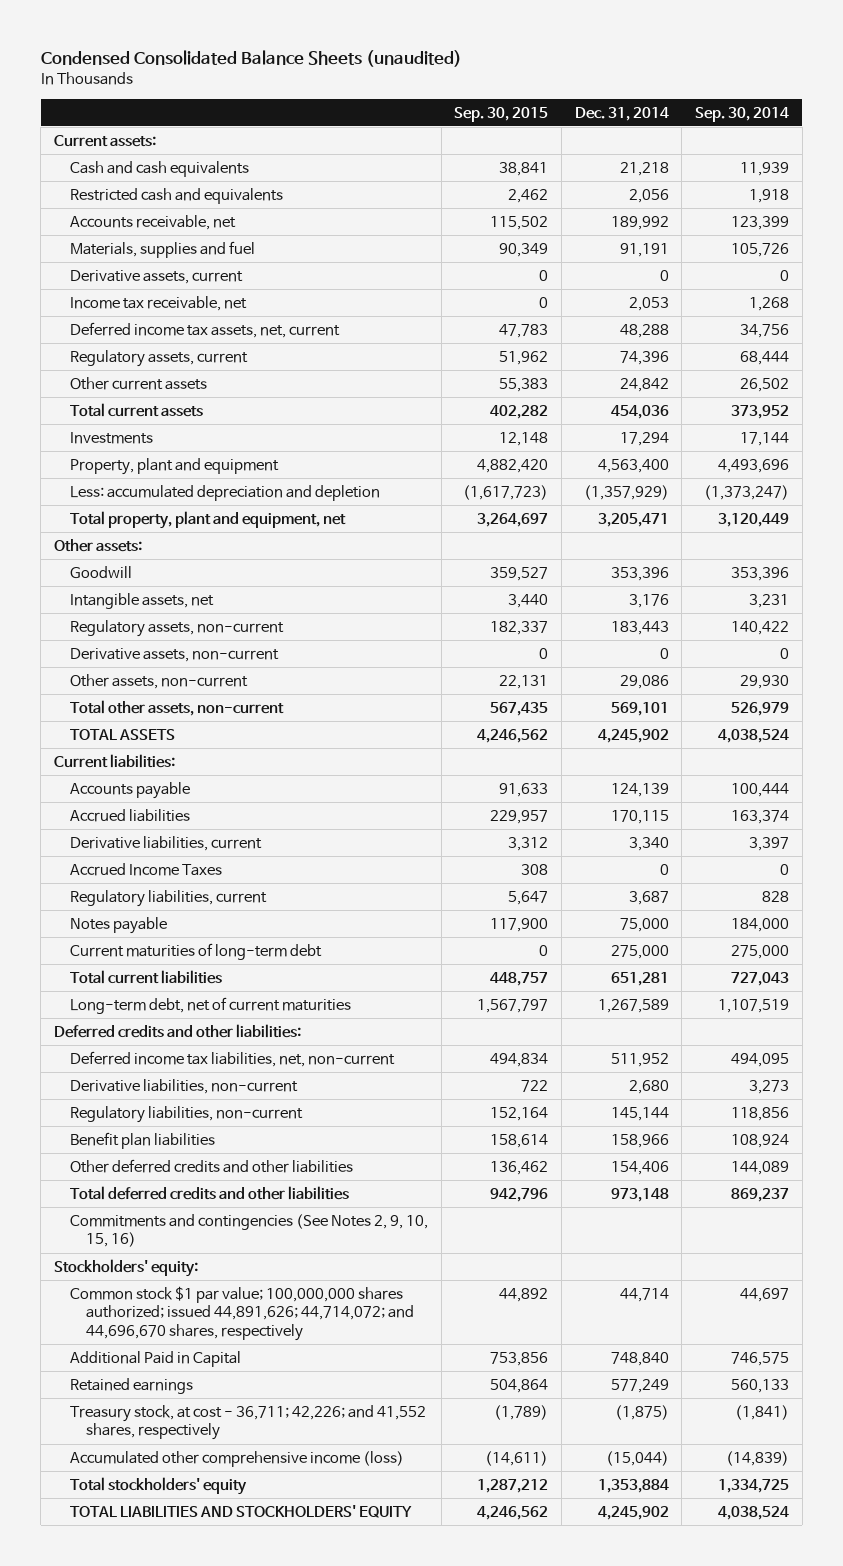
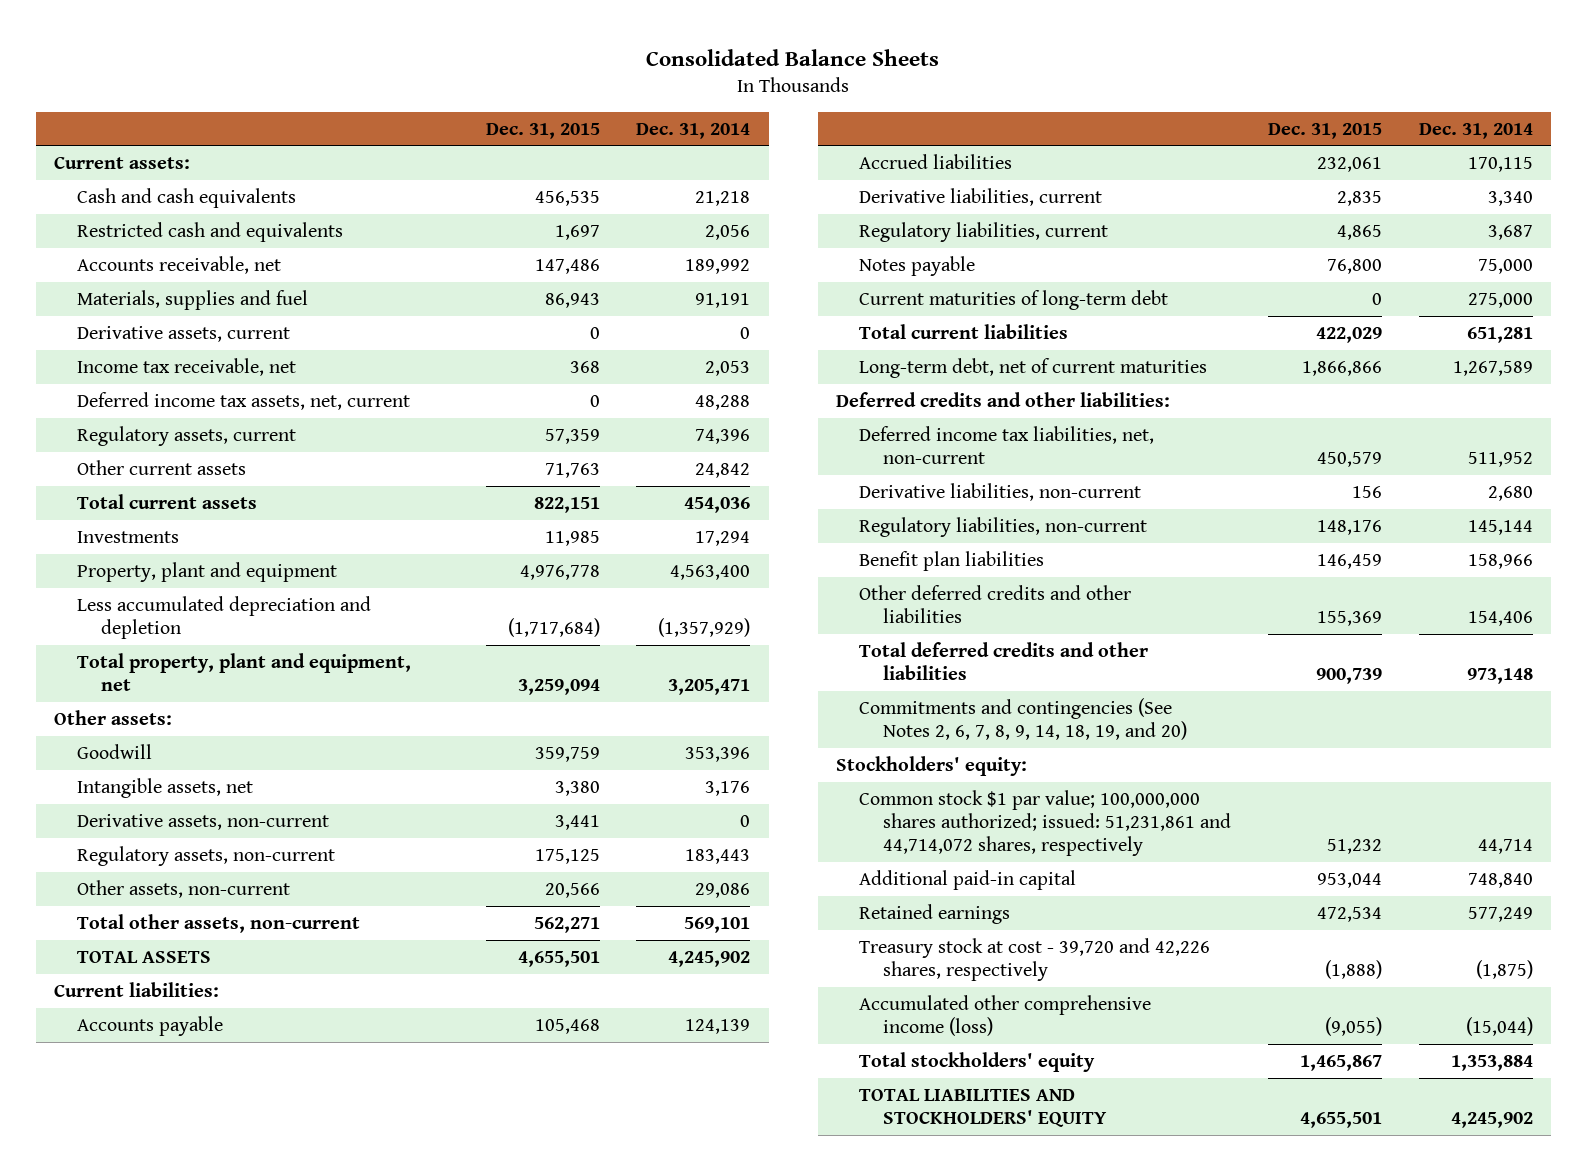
- Condensed Consolidated Balance Sheets (unaudited)
+ Consolidated Balance Sheets
- | Sep. 30, 2015 | Dec. 31, 2014 | Sep. 30, 2014
+ | Dec. 31, 2015 | Dec. 31, 2014
- Less: accumulated depreciation and depletion | (1,617,723) | (1,357,929) | (1,373,247)
+ Less accumulated depreciation and depletion | (1,717,684) | (1,357,929)
moved down: Regulatory assets, non-current | 175,125 | 183,443
- Accrued Income Taxes | 308 | 0 | 0
- Commitments and contingencies (See Notes 2, 9, 10, 15, 16)
+ Commitments and contingencies (See Notes 2, 6, 7, 8, 9, 14, 18, 19, and 20)
- Common stock $1 par value; 100,000,000 shares authorized; issued 44,891,626; 44,714,072; and 44,696,670 shares, respectively | 44,892 | 44,714 | 44,697
- Additional Paid in Capital | 753,856 | 748,840 | 746,575
+ Common stock $1 par value; 100,000,000 shares authorized; issued: 51,231,861 and 44,714,072 shares, respectively | 51,232 | 44,714
+ Additional paid-in capital | 953,044 | 748,840
- Treasury stock, at cost - 36,711; 42,226; and 41,552 shares, respectively | (1,789) | (1,875) | (1,841)
+ Treasury stock at cost - 39,720 and 42,226 shares, respectively | (1,888) | (1,875)

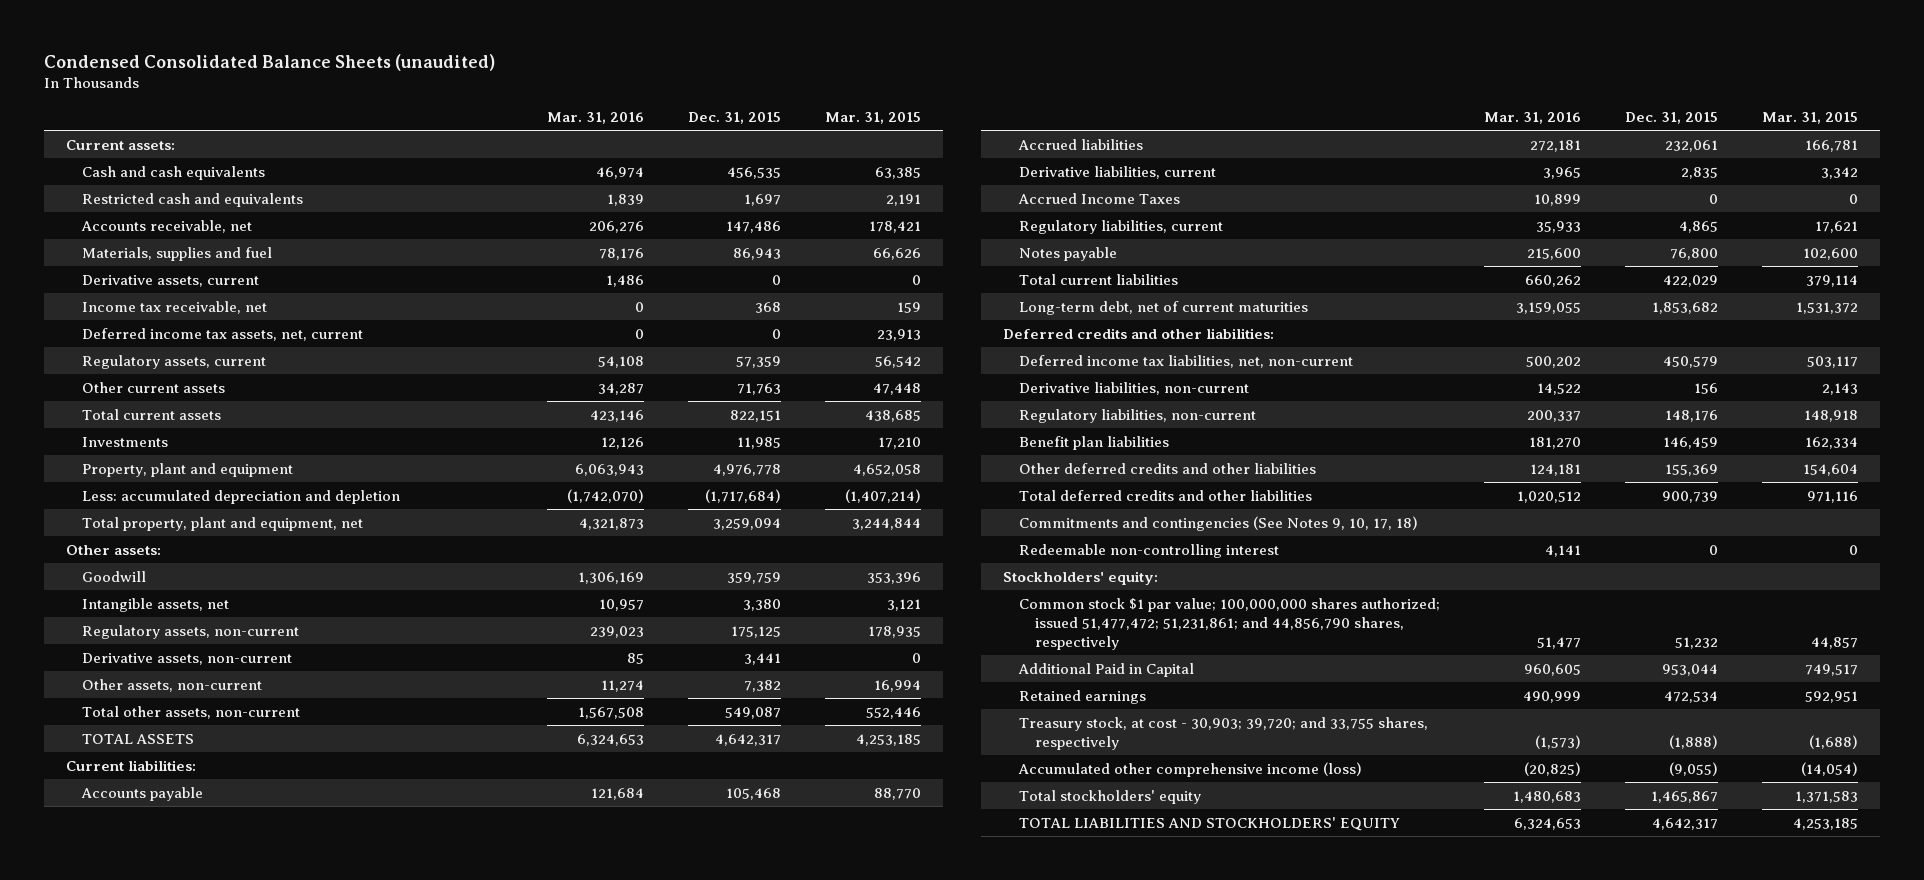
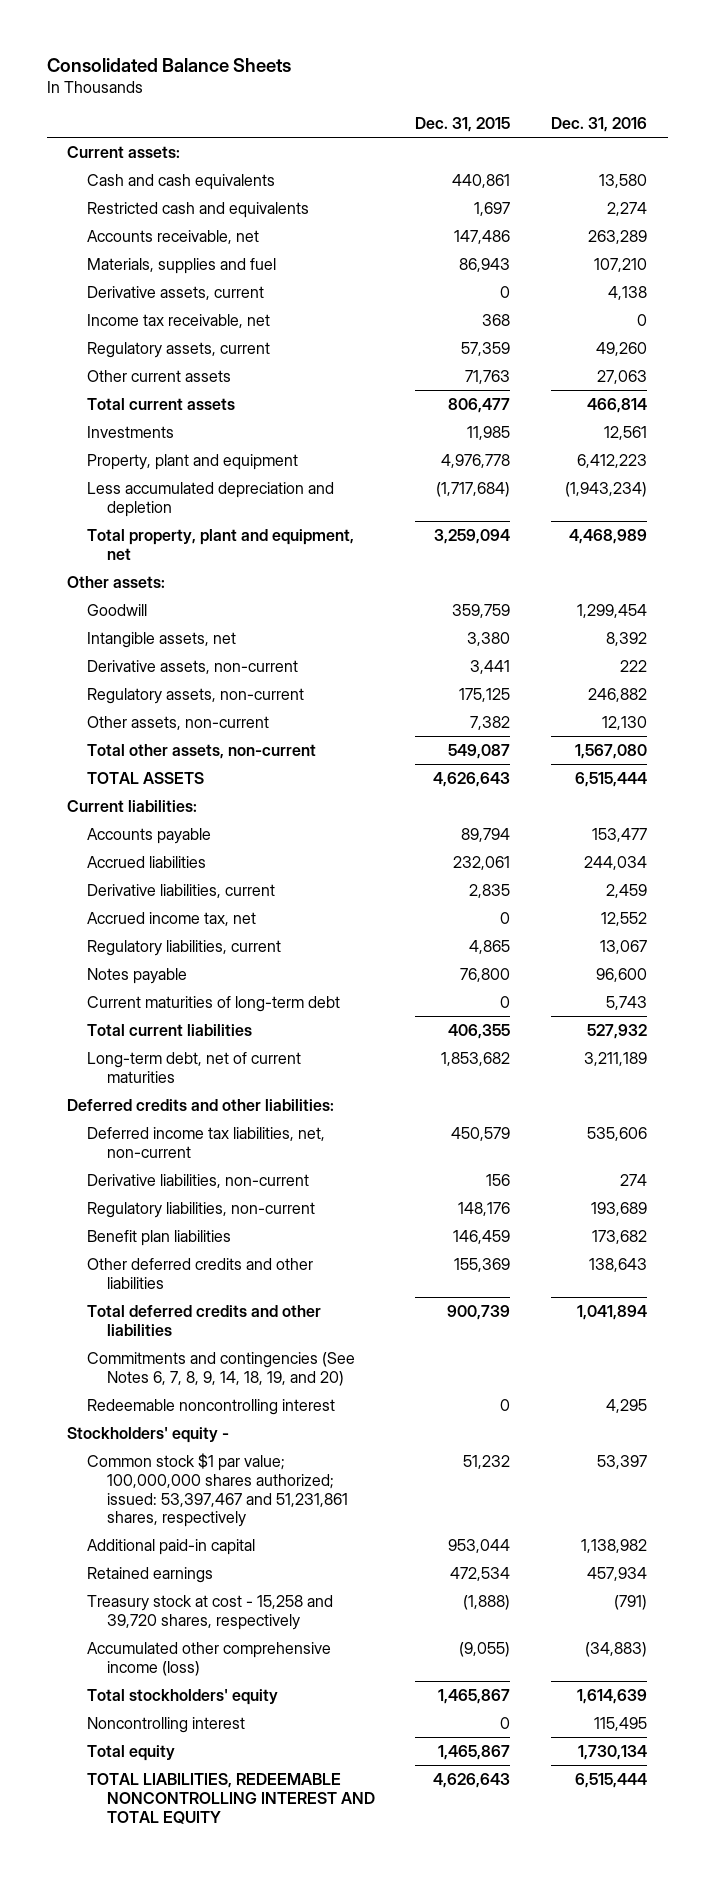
- Condensed Consolidated Balance Sheets (unaudited)
+ Consolidated Balance Sheets
- | Mar. 31, 2016 | Dec. 31, 2015 | Mar. 31, 2015
+ | Dec. 31, 2015 | Dec. 31, 2016
- Cash and cash equivalents | 46,974 | 456,535 | 63,385
+ Cash and cash equivalents | 440,861 | 13,580
- Deferred income tax assets, net, current | 0 | 0 | 23,913
- Total current assets | 423,146 | 822,151 | 438,685
+ Total current assets | 806,477 | 466,814
- Less: accumulated depreciation and depletion | (1,742,070) | (1,717,684) | (1,407,214)
+ Less accumulated depreciation and depletion | (1,717,684) | (1,943,234)
moved down: Regulatory assets, non-current | 175,125 | 246,882
- TOTAL ASSETS | 6,324,653 | 4,642,317 | 4,253,185
+ TOTAL ASSETS | 4,626,643 | 6,515,444
- Accounts payable | 121,684 | 105,468 | 88,770
+ Accounts payable | 89,794 | 153,477
- Accrued Income Taxes | 10,899 | 0 | 0
+ Accrued income tax, net | 0 | 12,552
- Total current liabilities | 660,262 | 422,029 | 379,114
+ Current maturities of long-term debt | 0 | 5,743
+ Total current liabilities | 406,355 | 527,932
- Commitments and contingencies (See Notes 9, 10, 17, 18)
- Redeemable non-controlling interest | 4,141 | 0 | 0
- Stockholders' equity:
- Common stock $1 par value; 100,000,000 shares authorized; issued 51,477,472; 51,231,861; and 44,856,790 shares, respectively | 51,477 | 51,232 | 44,857
- Additional Paid in Capital | 960,605 | 953,044 | 749,517
+ Commitments and contingencies (See Notes 6, 7, 8, 9, 14, 18, 19, and 20)
+ Redeemable noncontrolling interest | 0 | 4,295
+ Stockholders' equity -
+ Common stock $1 par value; 100,000,000 shares authorized; issued: 53,397,467 and 51,231,861 shares, respectively | 51,232 | 53,397
+ Additional paid-in capital | 953,044 | 1,138,982
- Treasury stock, at cost - 30,903; 39,720; and 33,755 shares, respectively | (1,573) | (1,888) | (1,688)
+ Treasury stock at cost - 15,258 and 39,720 shares, respectively | (1,888) | (791)
- TOTAL LIABILITIES AND STOCKHOLDERS' EQUITY | 6,324,653 | 4,642,317 | 4,253,185
+ Noncontrolling interest | 0 | 115,495
+ Total equity | 1,465,867 | 1,730,134
+ TOTAL LIABILITIES, REDEEMABLE NONCONTROLLING INTEREST AND TOTAL EQUITY | 4,626,643 | 6,515,444

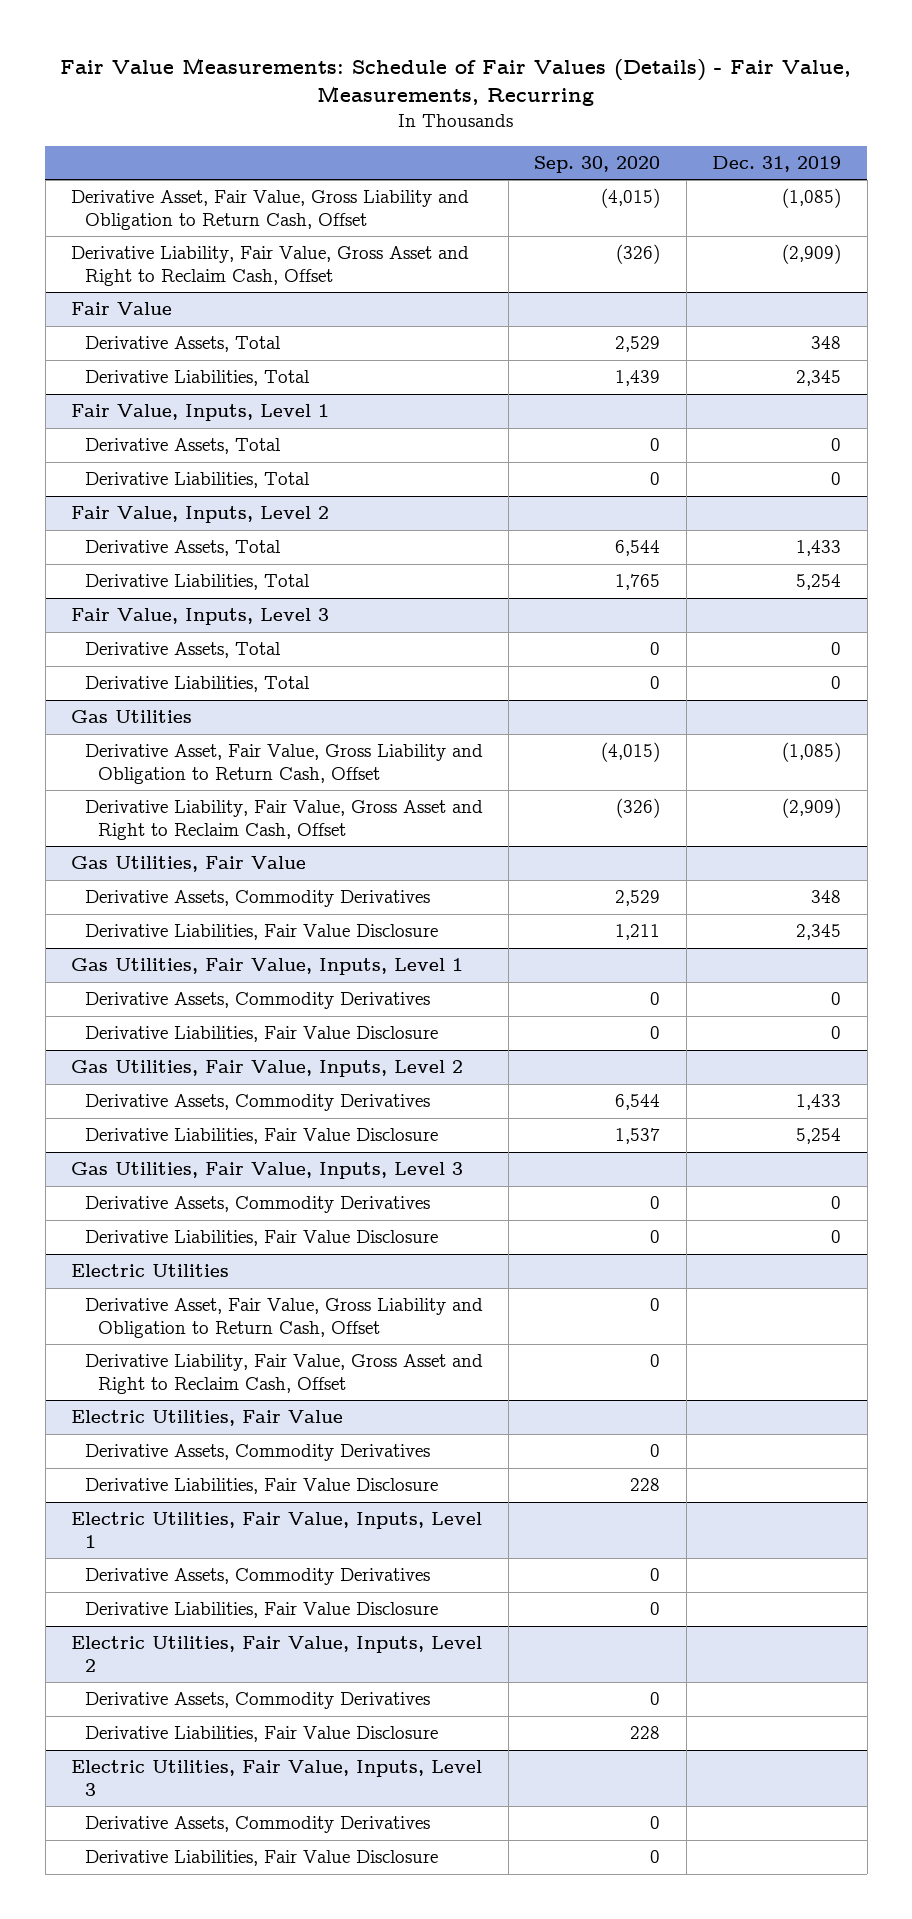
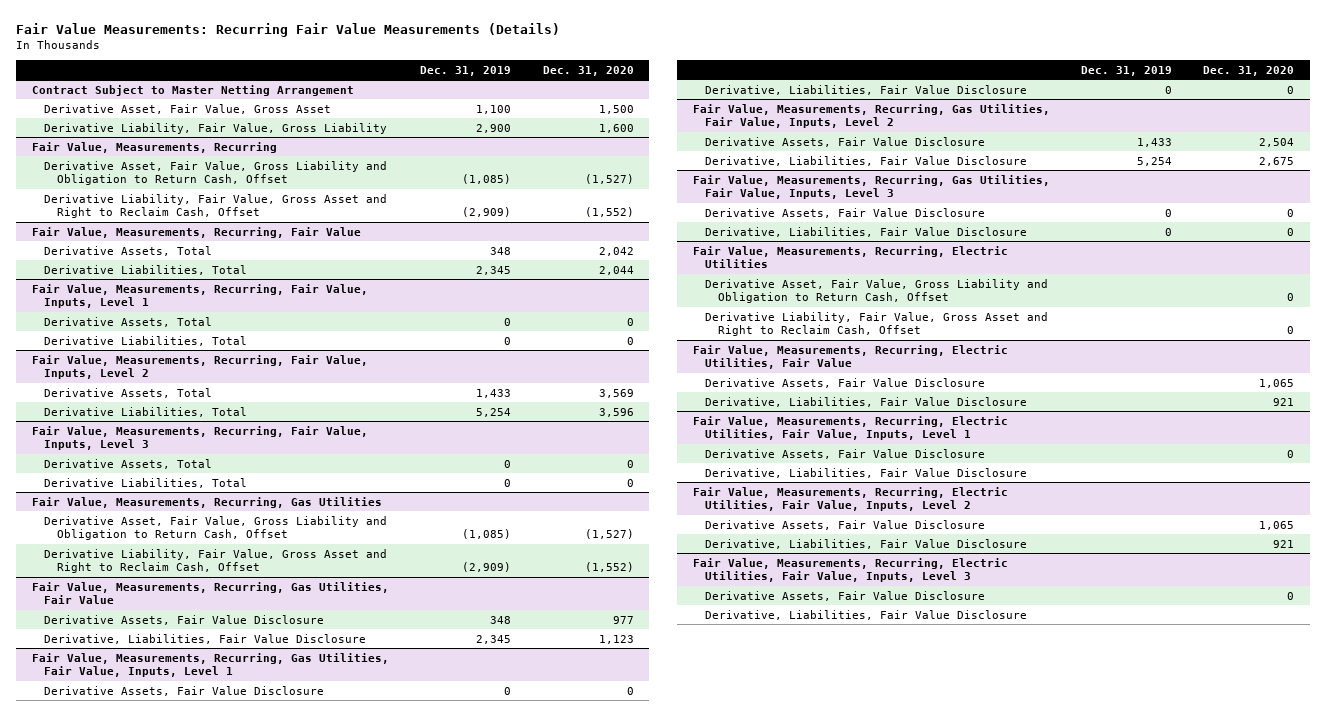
- Fair Value Measurements: Schedule of Fair Values (Details) - Fair Value, Measurements, Recurring
+ Fair Value Measurements: Recurring Fair Value Measurements (Details)
- | Sep. 30, 2020 | Dec. 31, 2019
+ | Dec. 31, 2019 | Dec. 31, 2020
+ Contract Subject to Master Netting Arrangement
+ Derivative Asset, Fair Value, Gross Asset | 1,100 | 1,500
+ Derivative Liability, Fair Value, Gross Liability | 2,900 | 1,600
+ Fair Value, Measurements, Recurring
- Fair Value
+ Fair Value, Measurements, Recurring, Fair Value
- Fair Value, Inputs, Level 1
+ Fair Value, Measurements, Recurring, Fair Value, Inputs, Level 1
- Fair Value, Inputs, Level 2
+ Fair Value, Measurements, Recurring, Fair Value, Inputs, Level 2
- Fair Value, Inputs, Level 3
+ Fair Value, Measurements, Recurring, Fair Value, Inputs, Level 3
- Gas Utilities
+ Fair Value, Measurements, Recurring, Gas Utilities
- Gas Utilities, Fair Value
- Derivative Assets, Commodity Derivatives | 2,529 | 348
- Derivative Liabilities, Fair Value Disclosure | 1,211 | 2,345
- Gas Utilities, Fair Value, Inputs, Level 1
- Derivative Assets, Commodity Derivatives | 0 | 0
- Derivative Liabilities, Fair Value Disclosure | 0 | 0
- Gas Utilities, Fair Value, Inputs, Level 2
- Derivative Assets, Commodity Derivatives | 6,544 | 1,433
- Derivative Liabilities, Fair Value Disclosure | 1,537 | 5,254
- Gas Utilities, Fair Value, Inputs, Level 3
- Derivative Assets, Commodity Derivatives | 0 | 0
- Derivative Liabilities, Fair Value Disclosure | 0 | 0
- Electric Utilities
+ Fair Value, Measurements, Recurring, Gas Utilities, Fair Value
+ Derivative Assets, Fair Value Disclosure | 348 | 977
+ Derivative, Liabilities, Fair Value Disclosure | 2,345 | 1,123
+ Fair Value, Measurements, Recurring, Gas Utilities, Fair Value, Inputs, Level 1
+ Derivative Assets, Fair Value Disclosure | 0 | 0
+ Derivative, Liabilities, Fair Value Disclosure | 0 | 0
+ Fair Value, Measurements, Recurring, Gas Utilities, Fair Value, Inputs, Level 2
+ Derivative Assets, Fair Value Disclosure | 1,433 | 2,504
+ Derivative, Liabilities, Fair Value Disclosure | 5,254 | 2,675
+ Fair Value, Measurements, Recurring, Gas Utilities, Fair Value, Inputs, Level 3
+ Derivative Assets, Fair Value Disclosure | 0 | 0
+ Derivative, Liabilities, Fair Value Disclosure | 0 | 0
+ Fair Value, Measurements, Recurring, Electric Utilities
- Electric Utilities, Fair Value
- Derivative Assets, Commodity Derivatives | 0 |
- Derivative Liabilities, Fair Value Disclosure | 228 |
- Electric Utilities, Fair Value, Inputs, Level 1
- Derivative Assets, Commodity Derivatives | 0 |
- Derivative Liabilities, Fair Value Disclosure | 0 |
- Electric Utilities, Fair Value, Inputs, Level 2
- Derivative Assets, Commodity Derivatives | 0 |
- Derivative Liabilities, Fair Value Disclosure | 228 |
- Electric Utilities, Fair Value, Inputs, Level 3
- Derivative Assets, Commodity Derivatives | 0 |
- Derivative Liabilities, Fair Value Disclosure | 0 |
+ Fair Value, Measurements, Recurring, Electric Utilities, Fair Value
+ Derivative Assets, Fair Value Disclosure | | 1,065
+ Derivative, Liabilities, Fair Value Disclosure | | 921
+ Fair Value, Measurements, Recurring, Electric Utilities, Fair Value, Inputs, Level 1
+ Derivative Assets, Fair Value Disclosure | | 0
+ Derivative, Liabilities, Fair Value Disclosure
+ Fair Value, Measurements, Recurring, Electric Utilities, Fair Value, Inputs, Level 2
+ Derivative Assets, Fair Value Disclosure | | 1,065
+ Derivative, Liabilities, Fair Value Disclosure | | 921
+ Fair Value, Measurements, Recurring, Electric Utilities, Fair Value, Inputs, Level 3
+ Derivative Assets, Fair Value Disclosure | | 0
+ Derivative, Liabilities, Fair Value Disclosure

